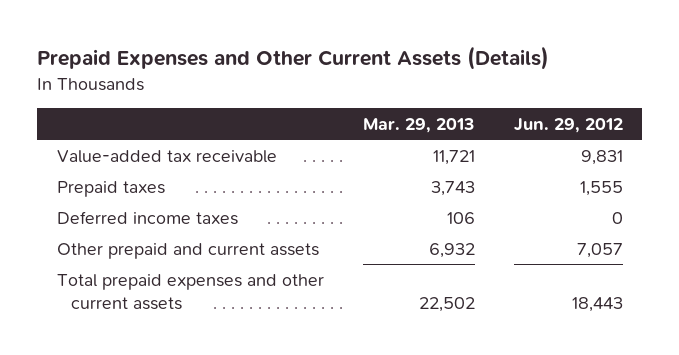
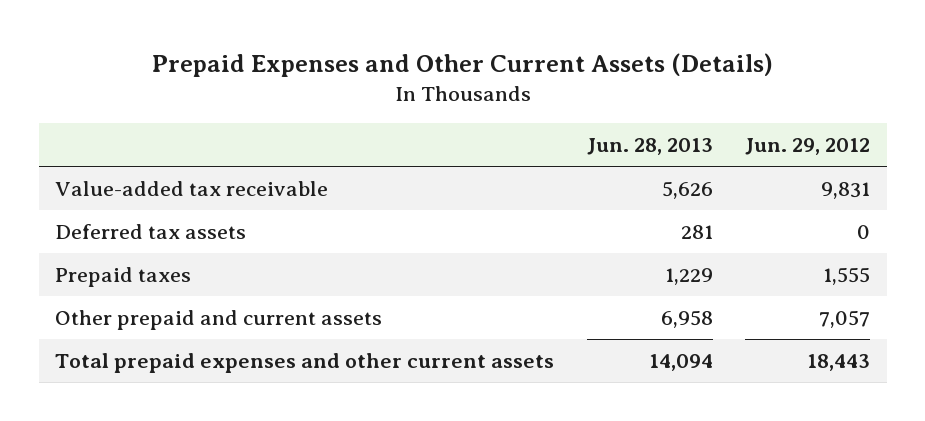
- | Mar. 29, 2013 | Jun. 29, 2012
+ | Jun. 28, 2013 | Jun. 29, 2012
+ Deferred tax assets | 281 | 0
- Deferred income taxes | 106 | 0

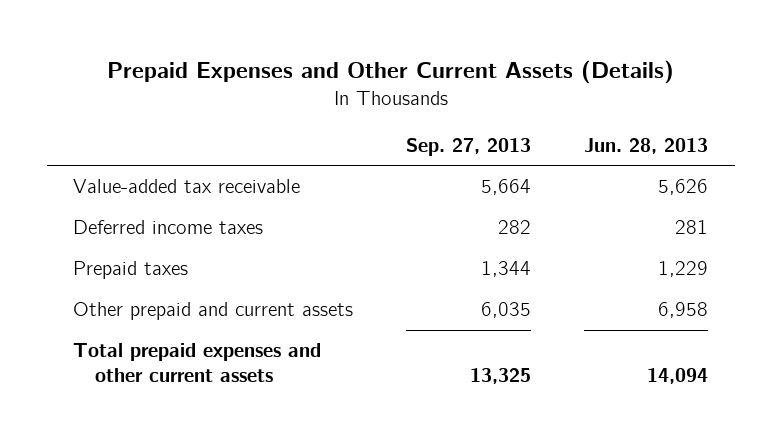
- | Jun. 28, 2013 | Jun. 29, 2012
+ | Sep. 27, 2013 | Jun. 28, 2013
- Deferred tax assets | 281 | 0
+ Deferred income taxes | 282 | 281

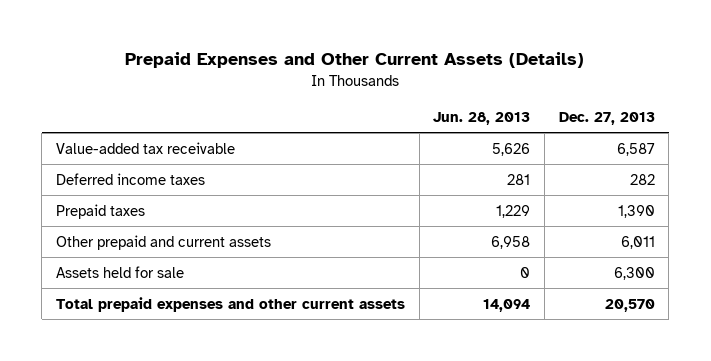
- | Sep. 27, 2013 | Jun. 28, 2013
+ | Jun. 28, 2013 | Dec. 27, 2013
+ Assets held for sale | 0 | 6,300

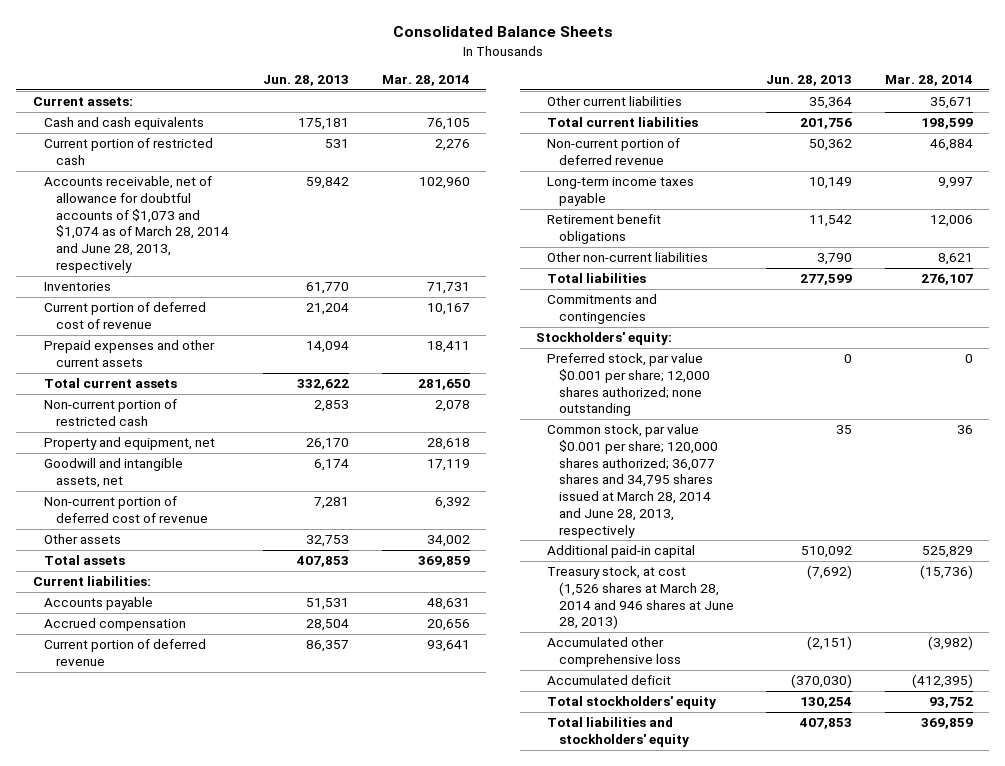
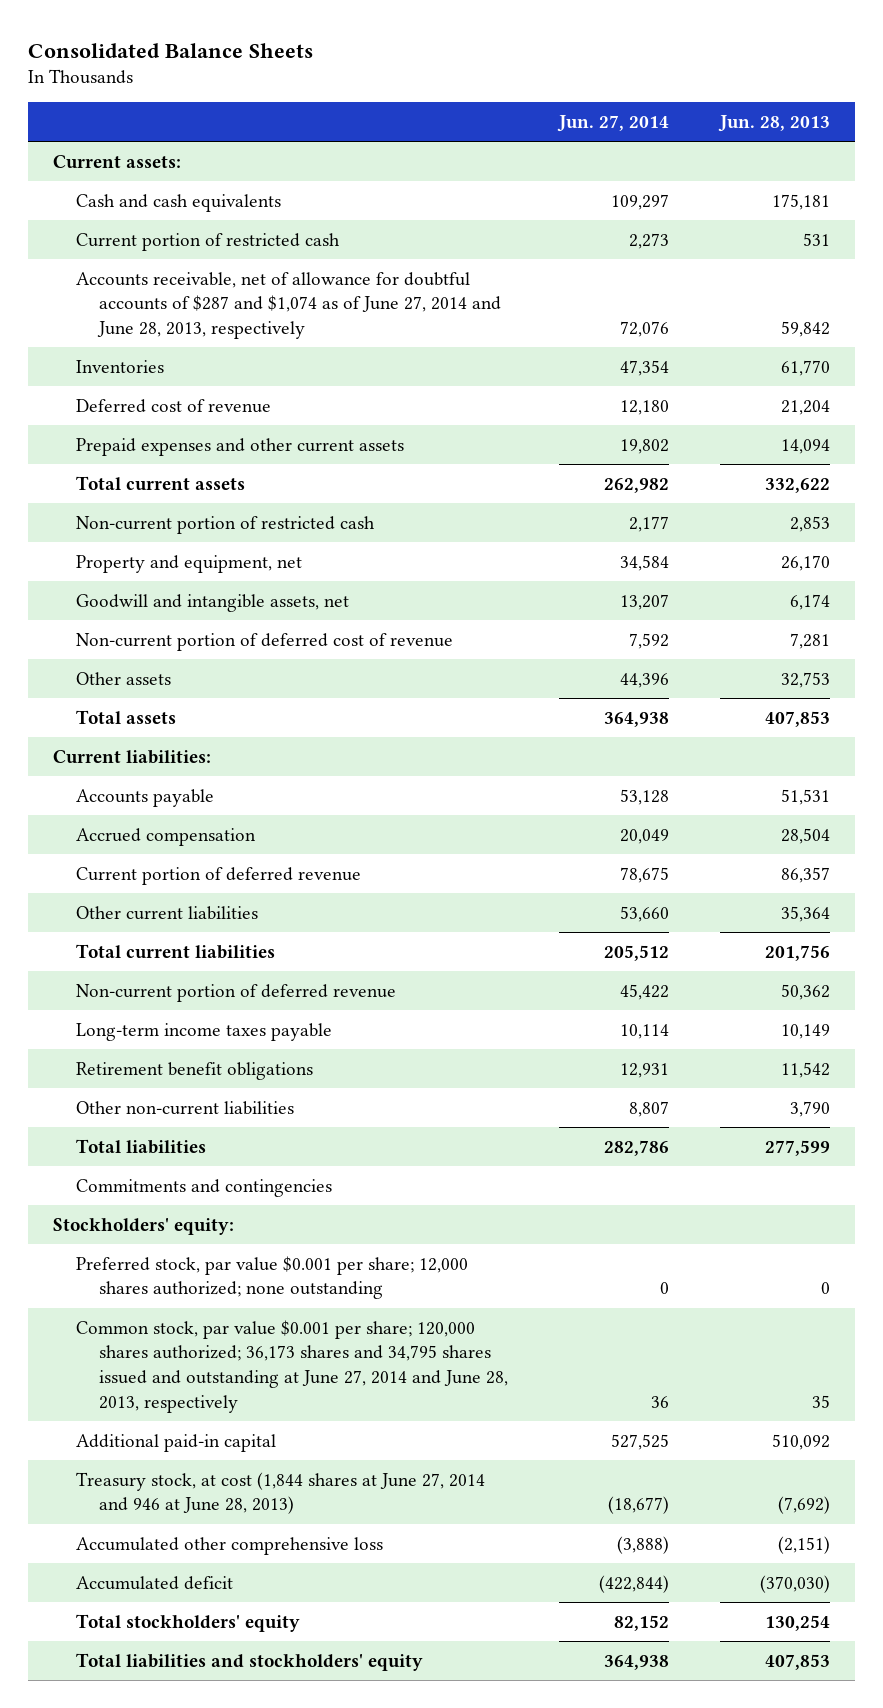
- | Jun. 28, 2013 | Mar. 28, 2014
+ | Jun. 27, 2014 | Jun. 28, 2013
- Accounts receivable, net of allowance for doubtful accounts of $1,073 and $1,074 as of March 28, 2014 and June 28, 2013, respectively | 59,842 | 102,960
+ Accounts receivable, net of allowance for doubtful accounts of $287 and $1,074 as of June 27, 2014 and June 28, 2013, respectively | 72,076 | 59,842
- Current portion of deferred cost of revenue | 21,204 | 10,167
+ Deferred cost of revenue | 12,180 | 21,204
- Common stock, par value $0.001 per share; 120,000 shares authorized; 36,077 shares and 34,795 shares issued at March 28, 2014 and June 28, 2013, respectively | 35 | 36
+ Common stock, par value $0.001 per share; 120,000 shares authorized; 36,173 shares and 34,795 shares issued and outstanding at June 27, 2014 and June 28, 2013, respectively | 36 | 35
- Treasury stock, at cost (1,526 shares at March 28, 2014 and 946 shares at June 28, 2013) | (7,692) | (15,736)
+ Treasury stock, at cost (1,844 shares at June 27, 2014 and 946 at June 28, 2013) | (18,677) | (7,692)

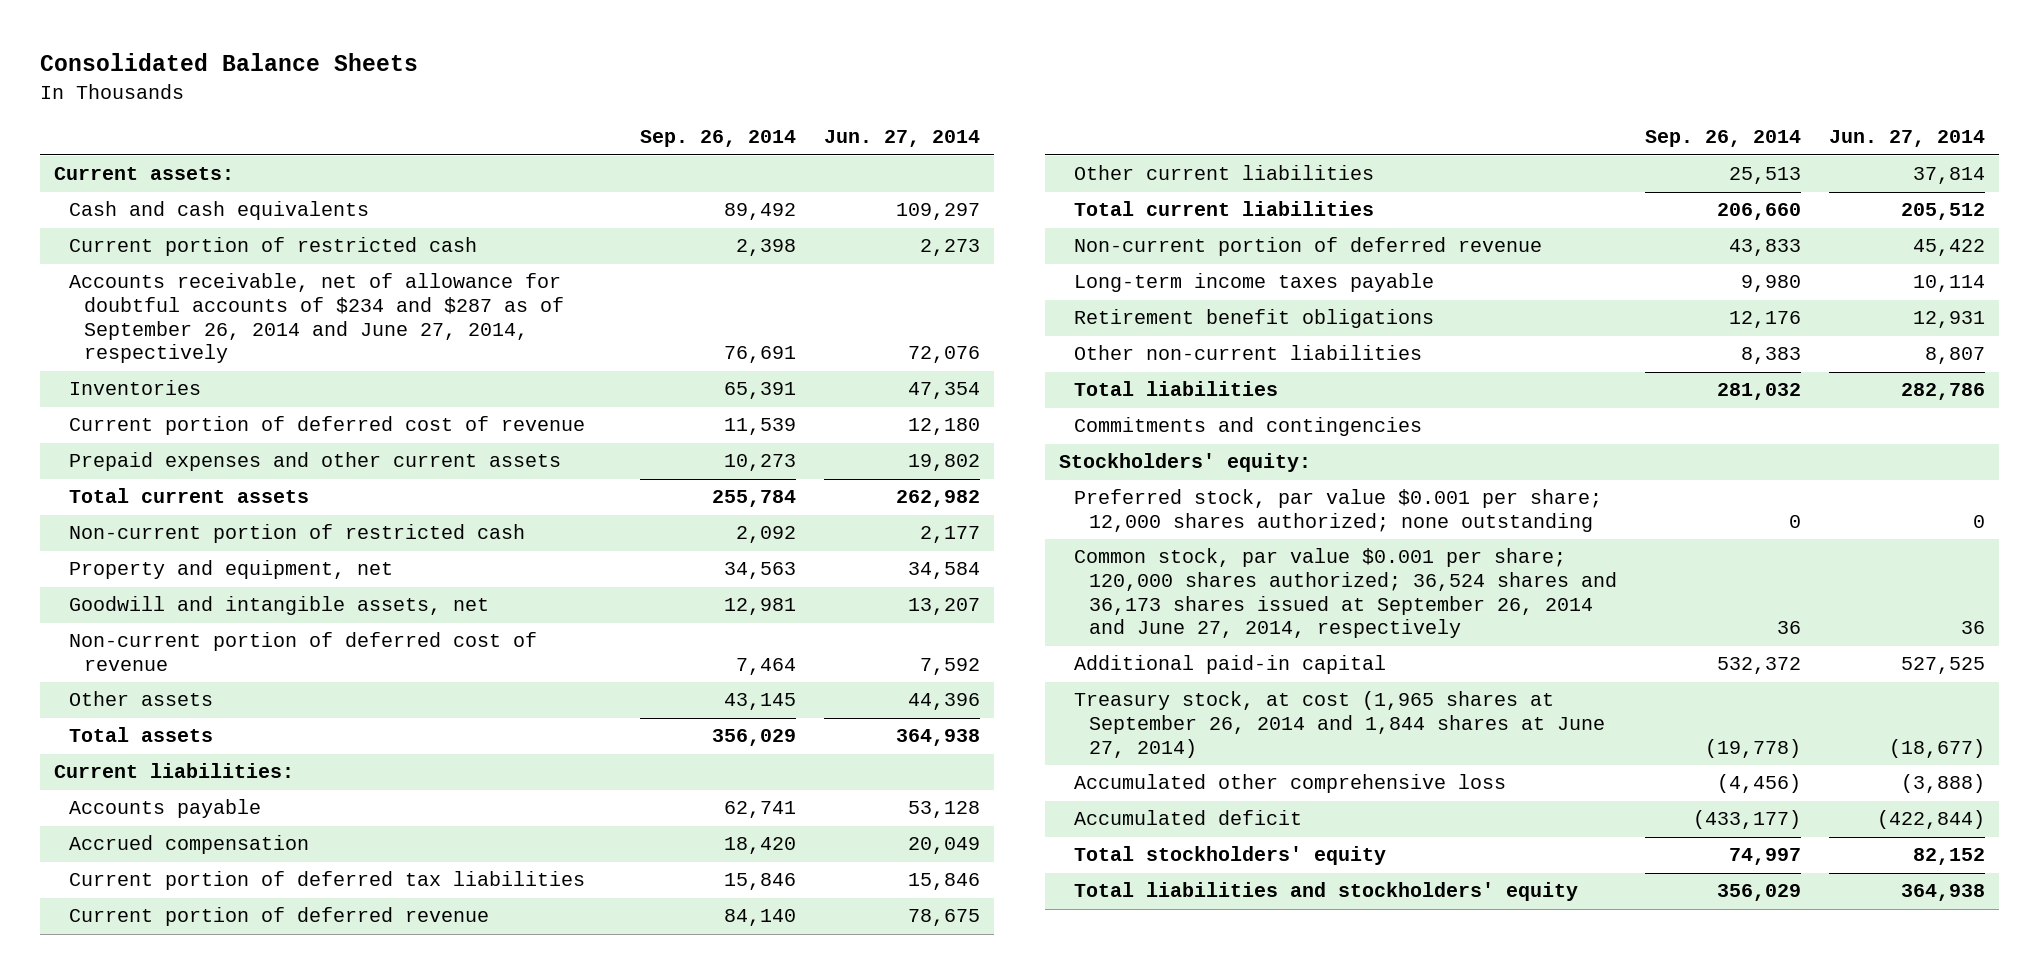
- | Jun. 27, 2014 | Jun. 28, 2013
+ | Sep. 26, 2014 | Jun. 27, 2014
- Accounts receivable, net of allowance for doubtful accounts of $287 and $1,074 as of June 27, 2014 and June 28, 2013, respectively | 72,076 | 59,842
+ Accounts receivable, net of allowance for doubtful accounts of $234 and $287 as of September 26, 2014 and June 27, 2014, respectively | 76,691 | 72,076
- Deferred cost of revenue | 12,180 | 21,204
+ Current portion of deferred cost of revenue | 11,539 | 12,180
+ Current portion of deferred tax liabilities | 15,846 | 15,846
- Other current liabilities | 53,660 | 35,364
+ Other current liabilities | 25,513 | 37,814
- Common stock, par value $0.001 per share; 120,000 shares authorized; 36,173 shares and 34,795 shares issued and outstanding at June 27, 2014 and June 28, 2013, respectively | 36 | 35
+ Common stock, par value $0.001 per share; 120,000 shares authorized; 36,524 shares and 36,173 shares issued at September 26, 2014 and June 27, 2014, respectively | 36 | 36
- Treasury stock, at cost (1,844 shares at June 27, 2014 and 946 at June 28, 2013) | (18,677) | (7,692)
+ Treasury stock, at cost (1,965 shares at September 26, 2014 and 1,844 shares at June 27, 2014) | (19,778) | (18,677)

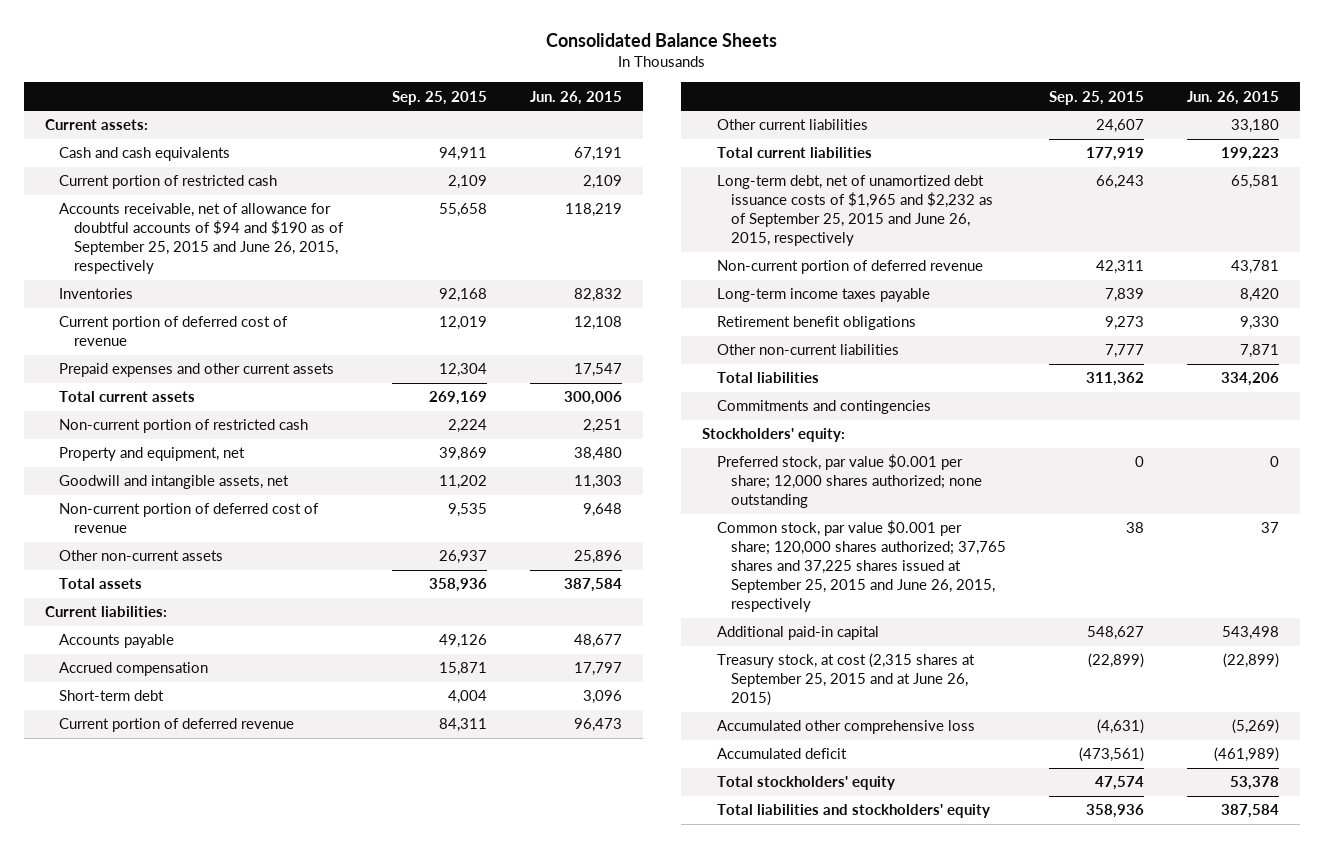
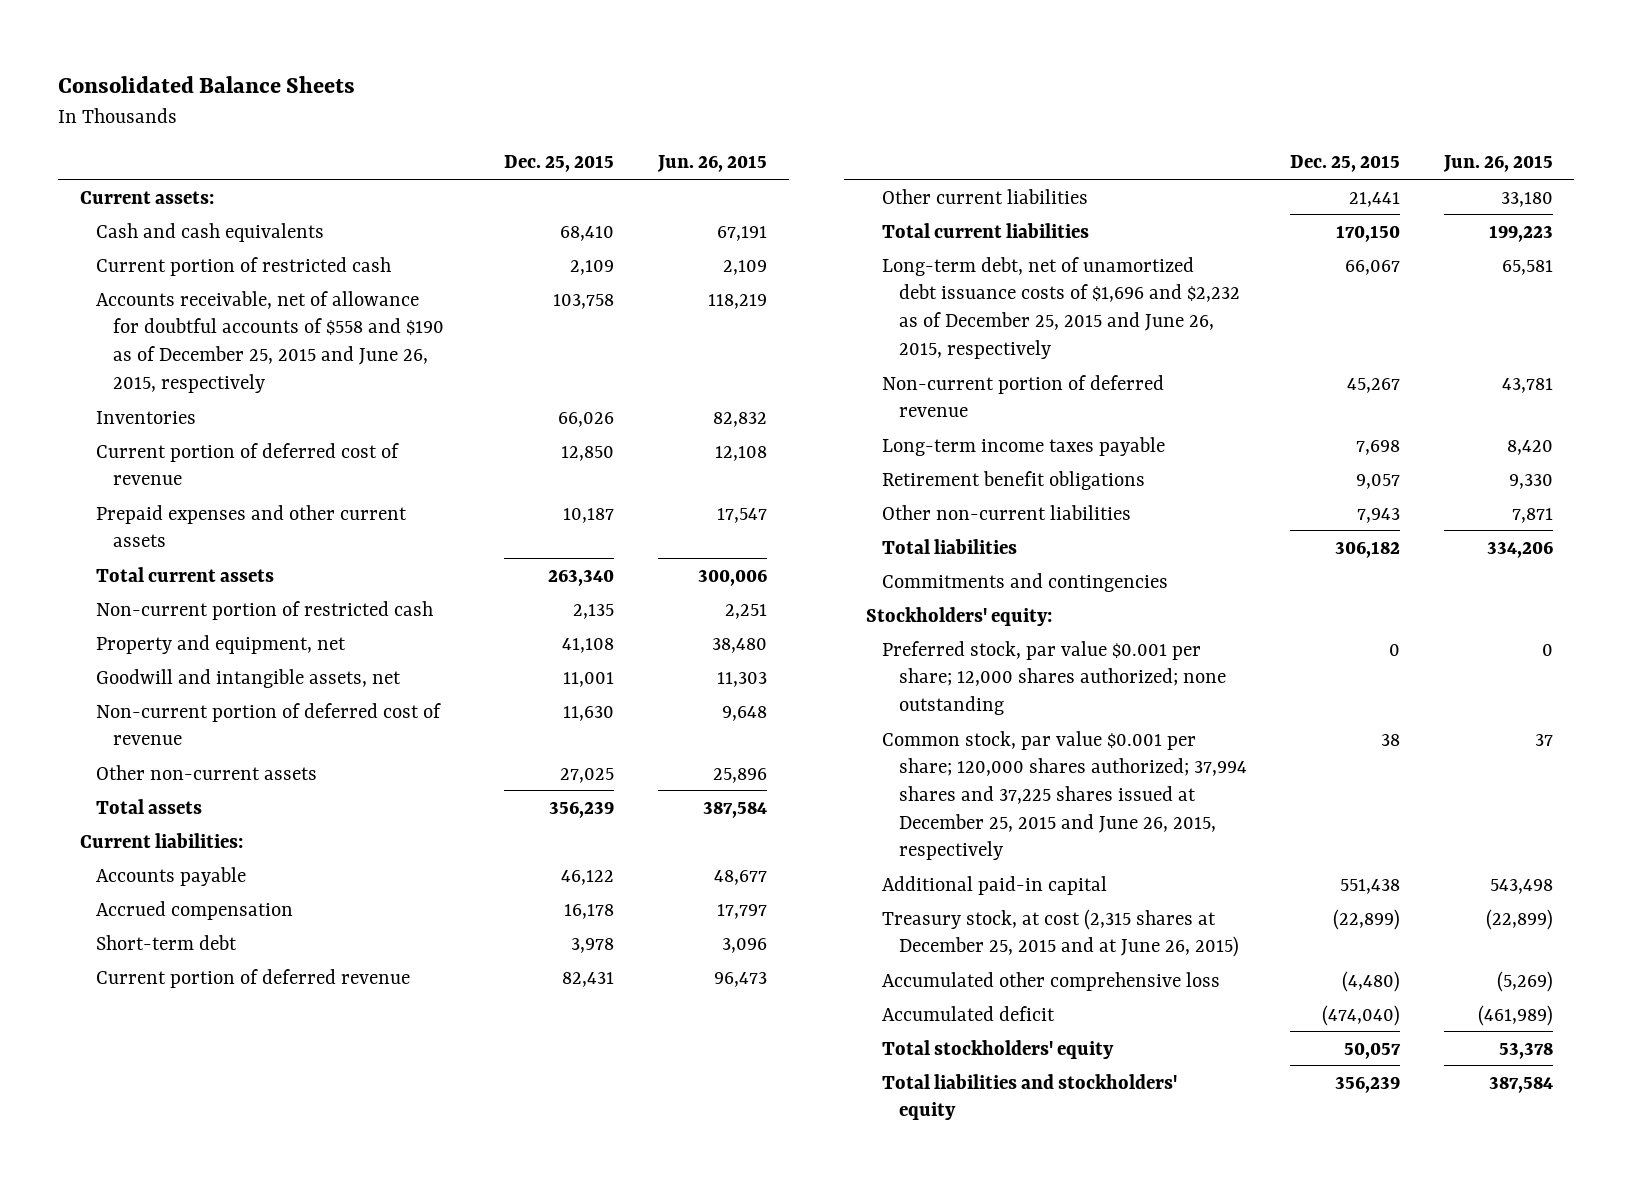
- | Sep. 25, 2015 | Jun. 26, 2015
+ | Dec. 25, 2015 | Jun. 26, 2015
- Accounts receivable, net of allowance for doubtful accounts of $94 and $190 as of September 25, 2015 and June 26, 2015, respectively | 55,658 | 118,219
+ Accounts receivable, net of allowance for doubtful accounts of $558 and $190 as of December 25, 2015 and June 26, 2015, respectively | 103,758 | 118,219
- Long-term debt, net of unamortized debt issuance costs of $1,965 and $2,232 as of September 25, 2015 and June 26, 2015, respectively | 66,243 | 65,581
+ Long-term debt, net of unamortized debt issuance costs of $1,696 and $2,232 as of December 25, 2015 and June 26, 2015, respectively | 66,067 | 65,581
- Common stock, par value $0.001 per share; 120,000 shares authorized; 37,765 shares and 37,225 shares issued at September 25, 2015 and June 26, 2015, respectively | 38 | 37
+ Common stock, par value $0.001 per share; 120,000 shares authorized; 37,994 shares and 37,225 shares issued at December 25, 2015 and June 26, 2015, respectively | 38 | 37
- Treasury stock, at cost (2,315 shares at September 25, 2015 and at June 26, 2015) | (22,899) | (22,899)
+ Treasury stock, at cost (2,315 shares at December 25, 2015 and at June 26, 2015) | (22,899) | (22,899)

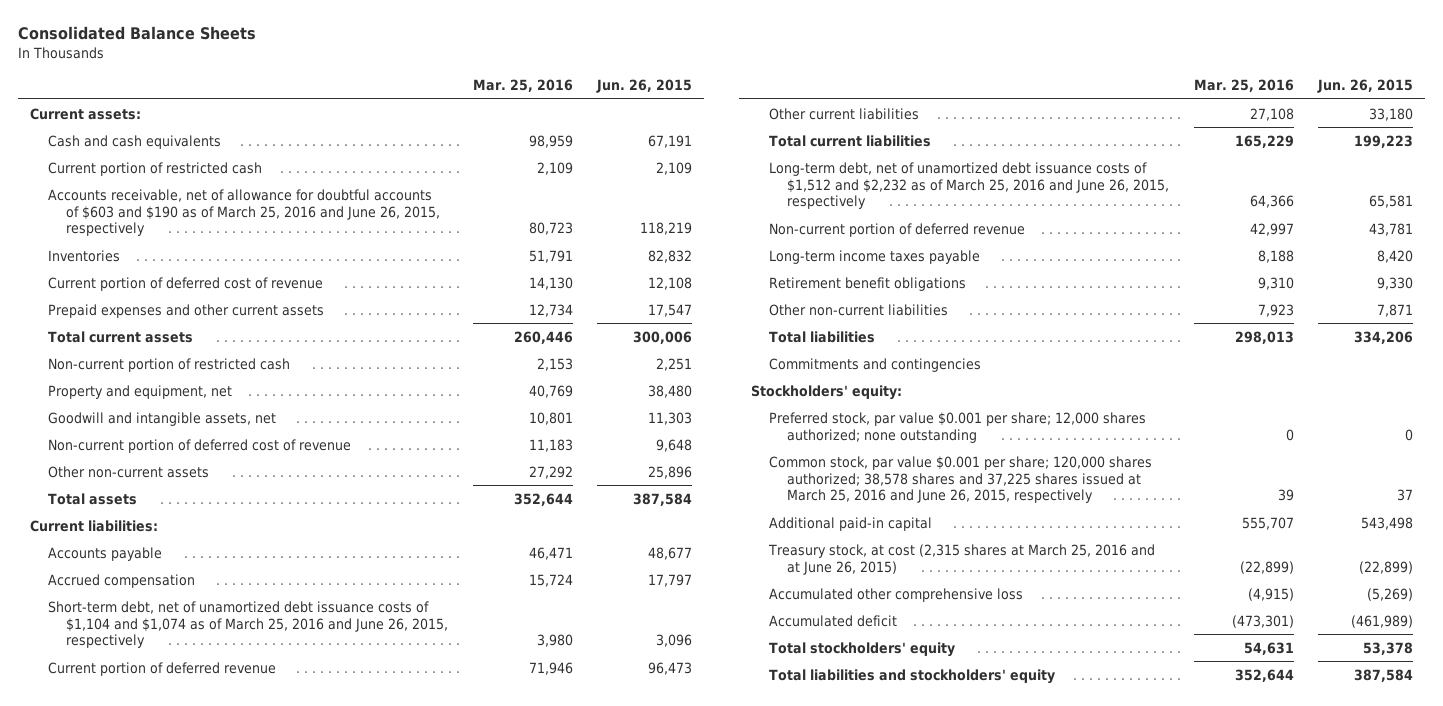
- | Dec. 25, 2015 | Jun. 26, 2015
+ | Mar. 25, 2016 | Jun. 26, 2015
- Accounts receivable, net of allowance for doubtful accounts of $558 and $190 as of December 25, 2015 and June 26, 2015, respectively | 103,758 | 118,219
+ Accounts receivable, net of allowance for doubtful accounts of $603 and $190 as of March 25, 2016 and June 26, 2015, respectively | 80,723 | 118,219
- Short-term debt | 3,978 | 3,096
+ Short-term debt, net of unamortized debt issuance costs of $1,104 and $1,074 as of March 25, 2016 and June 26, 2015, respectively | 3,980 | 3,096
- Long-term debt, net of unamortized debt issuance costs of $1,696 and $2,232 as of December 25, 2015 and June 26, 2015, respectively | 66,067 | 65,581
+ Long-term debt, net of unamortized debt issuance costs of $1,512 and $2,232 as of March 25, 2016 and June 26, 2015, respectively | 64,366 | 65,581
- Common stock, par value $0.001 per share; 120,000 shares authorized; 37,994 shares and 37,225 shares issued at December 25, 2015 and June 26, 2015, respectively | 38 | 37
+ Common stock, par value $0.001 per share; 120,000 shares authorized; 38,578 shares and 37,225 shares issued at March 25, 2016 and June 26, 2015, respectively | 39 | 37
- Treasury stock, at cost (2,315 shares at December 25, 2015 and at June 26, 2015) | (22,899) | (22,899)
+ Treasury stock, at cost (2,315 shares at March 25, 2016 and at June 26, 2015) | (22,899) | (22,899)

